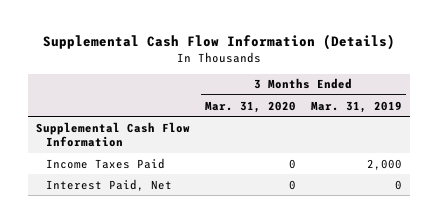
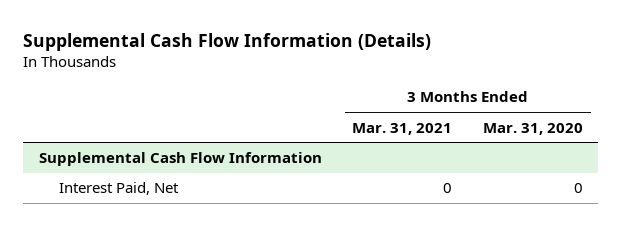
- | 3 Months Ended Mar. 31, 2020 | 3 Months Ended Mar. 31, 2019
+ | 3 Months Ended Mar. 31, 2021 | 3 Months Ended Mar. 31, 2020
- Income Taxes Paid | 0 | 2,000

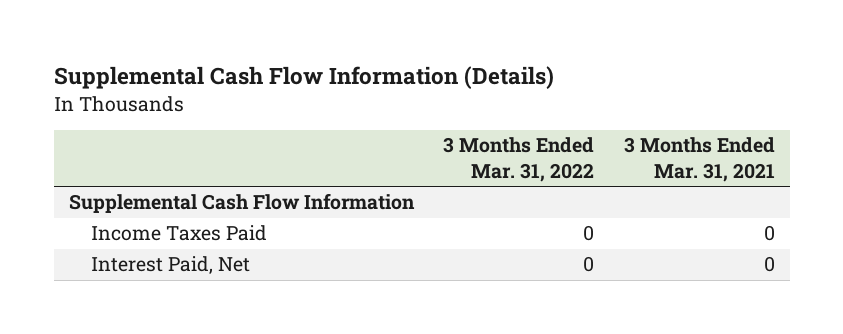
- | 3 Months Ended Mar. 31, 2021 | 3 Months Ended Mar. 31, 2020
+ | 3 Months Ended Mar. 31, 2022 | 3 Months Ended Mar. 31, 2021
+ Income Taxes Paid | 0 | 0

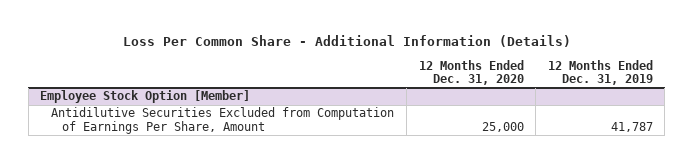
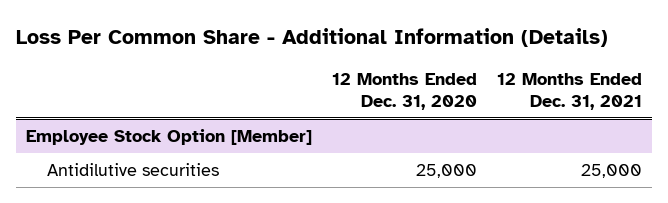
- | 12 Months Ended Dec. 31, 2020 | 12 Months Ended Dec. 31, 2019
+ | 12 Months Ended Dec. 31, 2020 | 12 Months Ended Dec. 31, 2021
@ Employee Stock Option [Member]
- Antidilutive Securities Excluded from Computation of Earnings Per Share, Amount | 25,000 | 41,787
+ Antidilutive securities | 25,000 | 25,000

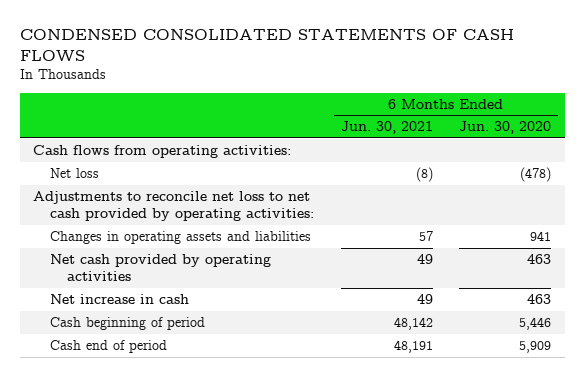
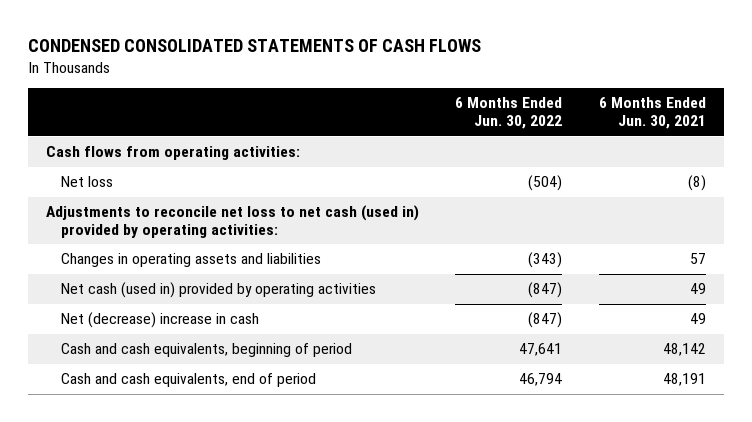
- | 6 Months Ended Jun. 30, 2021 | 6 Months Ended Jun. 30, 2020
+ | 6 Months Ended Jun. 30, 2022 | 6 Months Ended Jun. 30, 2021
- Adjustments to reconcile net loss to net cash provided by operating activities:
+ Adjustments to reconcile net loss to net cash (used in) provided by operating activities:
- Net cash provided by operating activities | 49 | 463
- Net increase in cash | 49 | 463
- Cash beginning of period | 48,142 | 5,446
- Cash end of period | 48,191 | 5,909
+ Net cash (used in) provided by operating activities | (847) | 49
+ Net (decrease) increase in cash | (847) | 49
+ Cash and cash equivalents, beginning of period | 47,641 | 48,142
+ Cash and cash equivalents, end of period | 46,794 | 48,191

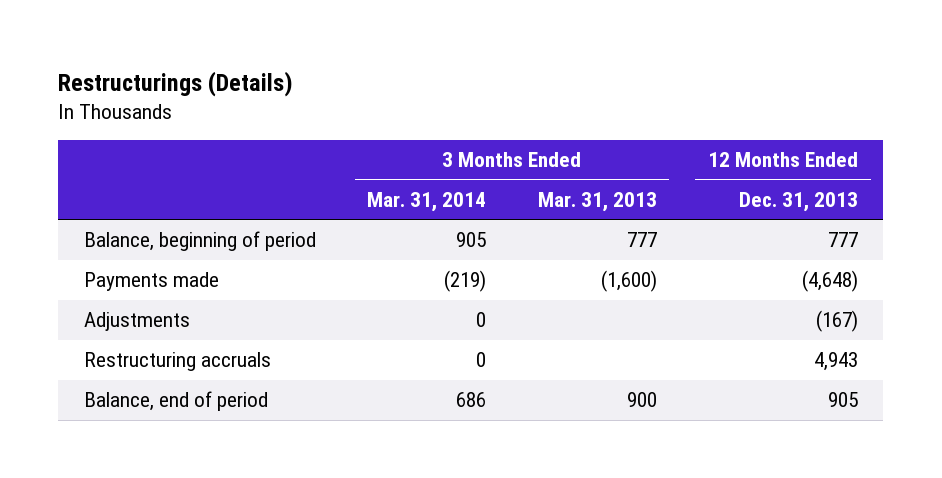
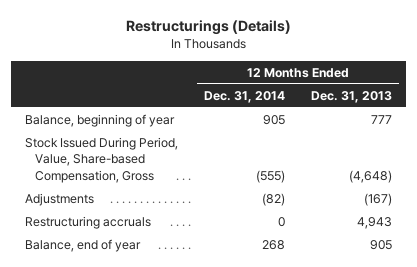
- | 3 Months Ended Mar. 31, 2014 | 3 Months Ended Mar. 31, 2013 | 12 Months Ended Dec. 31, 2013
+ | 12 Months Ended Dec. 31, 2014 | 12 Months Ended Dec. 31, 2013
- Balance, beginning of period | 905 | 777 | 777
- Payments made | (219) | (1,600) | (4,648)
+ Balance, beginning of year | 905 | 777
+ Stock Issued During Period, Value, Share-based Compensation, Gross | (555) | (4,648)
- Balance, end of period | 686 | 900 | 905
+ Balance, end of year | 268 | 905

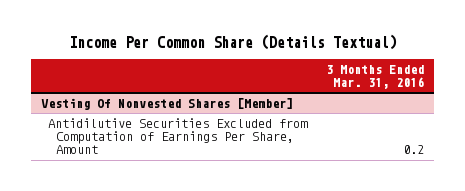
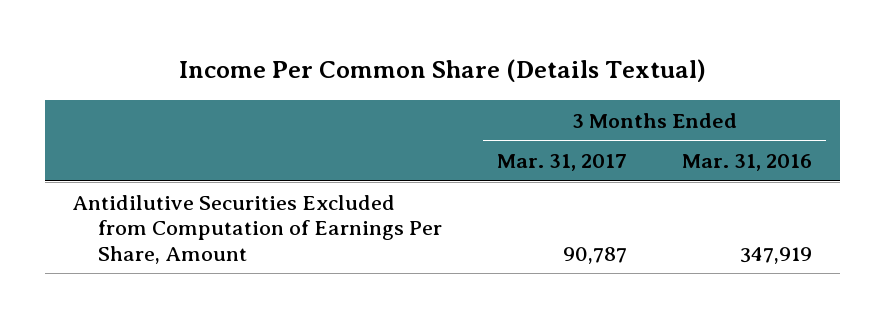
- | 3 Months Ended Mar. 31, 2016
+ | 3 Months Ended Mar. 31, 2017 | 3 Months Ended Mar. 31, 2016
- Vesting Of Nonvested Shares [Member]
- Antidilutive Securities Excluded from Computation of Earnings Per Share, Amount | 0.2
+ Antidilutive Securities Excluded from Computation of Earnings Per Share, Amount | 90,787 | 347,919

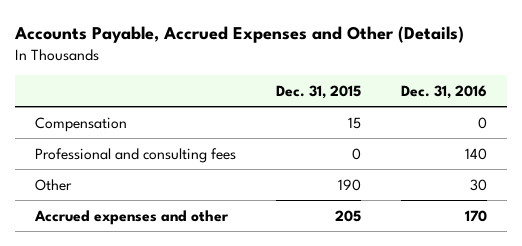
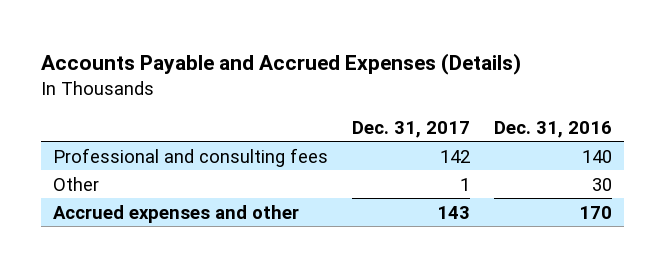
- Accounts Payable, Accrued Expenses and Other (Details)
+ Accounts Payable and Accrued Expenses (Details)
- | Dec. 31, 2015 | Dec. 31, 2016
+ | Dec. 31, 2017 | Dec. 31, 2016
- Compensation | 15 | 0

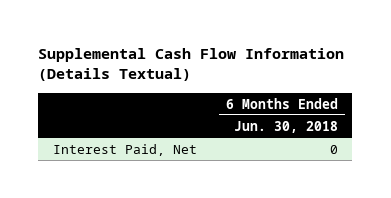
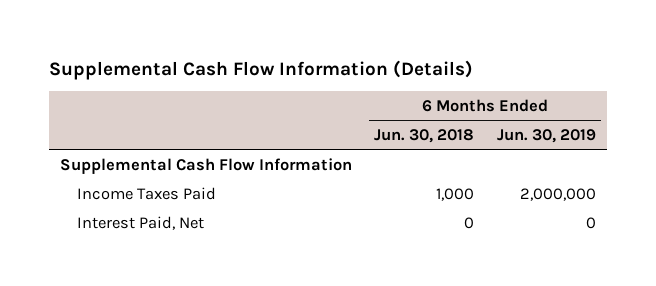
- Supplemental Cash Flow Information (Details Textual)
+ Supplemental Cash Flow Information (Details)
- | 6 Months Ended Jun. 30, 2018
+ | 6 Months Ended Jun. 30, 2018 | 6 Months Ended Jun. 30, 2019
+ Supplemental Cash Flow Information
+ Income Taxes Paid | 1,000 | 2,000,000

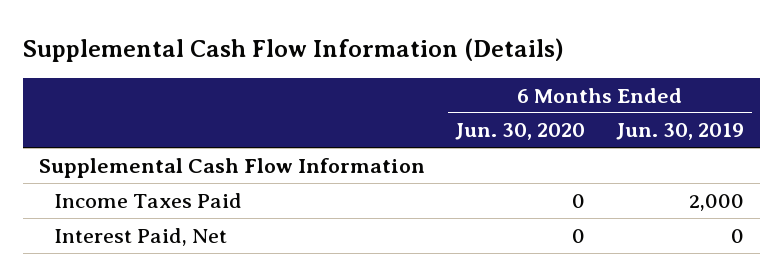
- | 6 Months Ended Jun. 30, 2018 | 6 Months Ended Jun. 30, 2019
+ | 6 Months Ended Jun. 30, 2020 | 6 Months Ended Jun. 30, 2019
- Income Taxes Paid | 1,000 | 2,000,000
+ Income Taxes Paid | 0 | 2,000

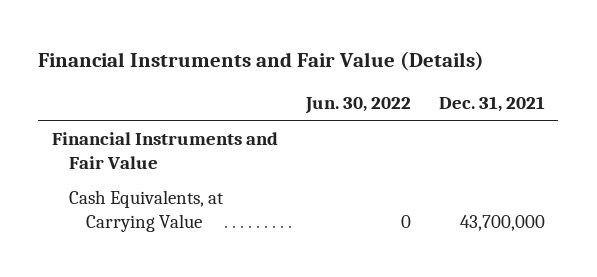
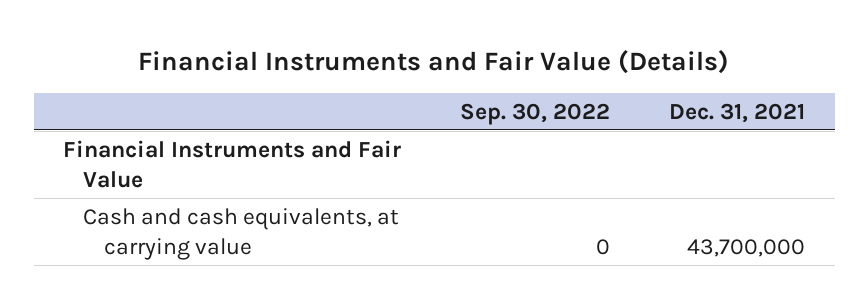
- | Jun. 30, 2022 | Dec. 31, 2021
+ | Sep. 30, 2022 | Dec. 31, 2021
- Cash Equivalents, at Carrying Value | 0 | 43,700,000
+ Cash and cash equivalents, at carrying value | 0 | 43,700,000

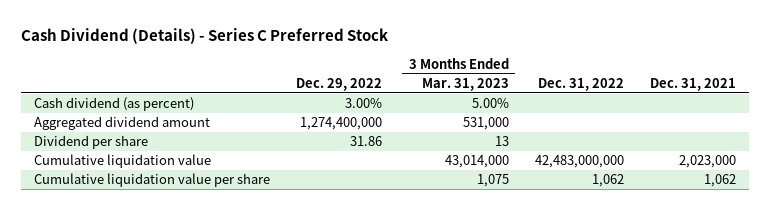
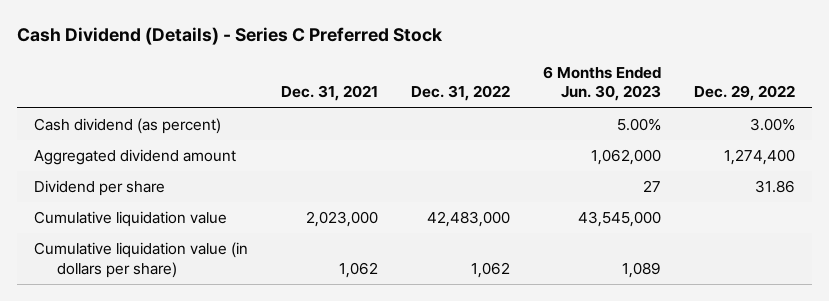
- | Dec. 29, 2022 | 3 Months Ended Mar. 31, 2023 | Dec. 31, 2022 | Dec. 31, 2021
+ | Dec. 31, 2021 | Dec. 31, 2022 | 6 Months Ended Jun. 30, 2023 | Dec. 29, 2022
- Aggregated dividend amount | 1,274,400,000 | 531,000 | |
+ Aggregated dividend amount | | | 1,062,000 | 1,274,400
- Cumulative liquidation value | | 43,014,000 | 42,483,000,000 | 2,023,000
- Cumulative liquidation value per share | | 1,075 | 1,062 | 1,062
+ Cumulative liquidation value | 2,023,000 | 42,483,000 | 43,545,000 |
+ Cumulative liquidation value (in dollars per share) | 1,062 | 1,062 | 1,089 |

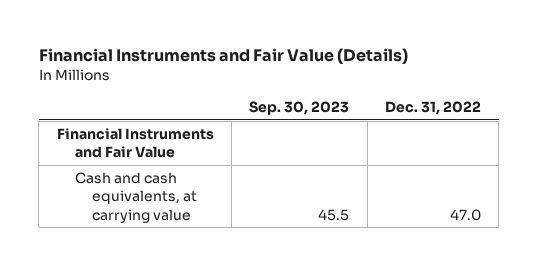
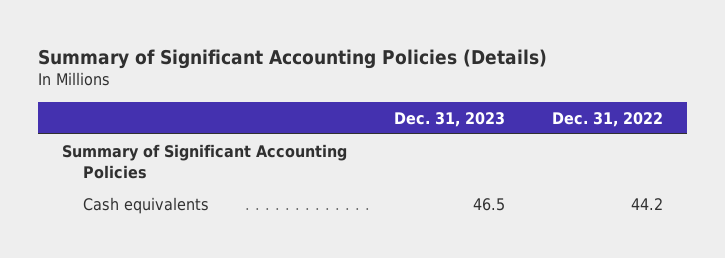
- Financial Instruments and Fair Value (Details)
+ Summary of Significant Accounting Policies (Details)
- | Sep. 30, 2023 | Dec. 31, 2022
+ | Dec. 31, 2023 | Dec. 31, 2022
- Financial Instruments and Fair Value
- Cash and cash equivalents, at carrying value | 45.5 | 47.0
+ Summary of Significant Accounting Policies
+ Cash equivalents | 46.5 | 44.2

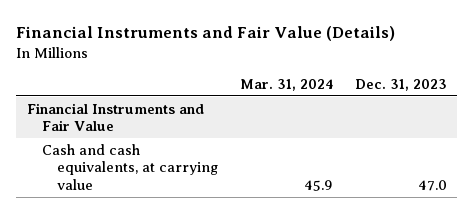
- Summary of Significant Accounting Policies (Details)
+ Financial Instruments and Fair Value (Details)
- | Dec. 31, 2023 | Dec. 31, 2022
+ | Mar. 31, 2024 | Dec. 31, 2023
- Summary of Significant Accounting Policies
- Cash equivalents | 46.5 | 44.2
+ Financial Instruments and Fair Value
+ Cash and cash equivalents, at carrying value | 45.9 | 47.0

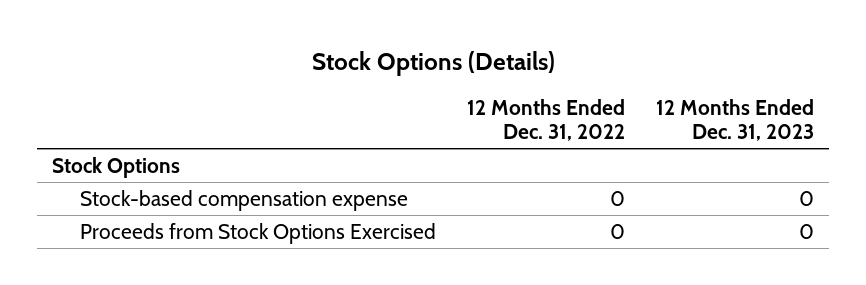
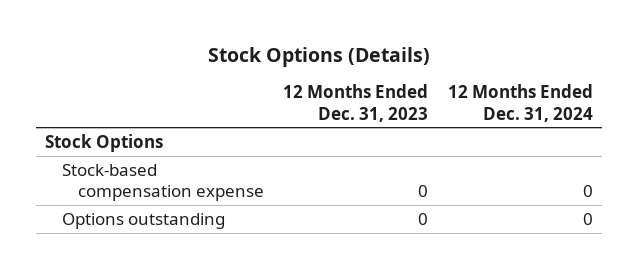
- | 12 Months Ended Dec. 31, 2022 | 12 Months Ended Dec. 31, 2023
+ | 12 Months Ended Dec. 31, 2023 | 12 Months Ended Dec. 31, 2024
- Proceeds from Stock Options Exercised | 0 | 0
+ Options outstanding | 0 | 0

